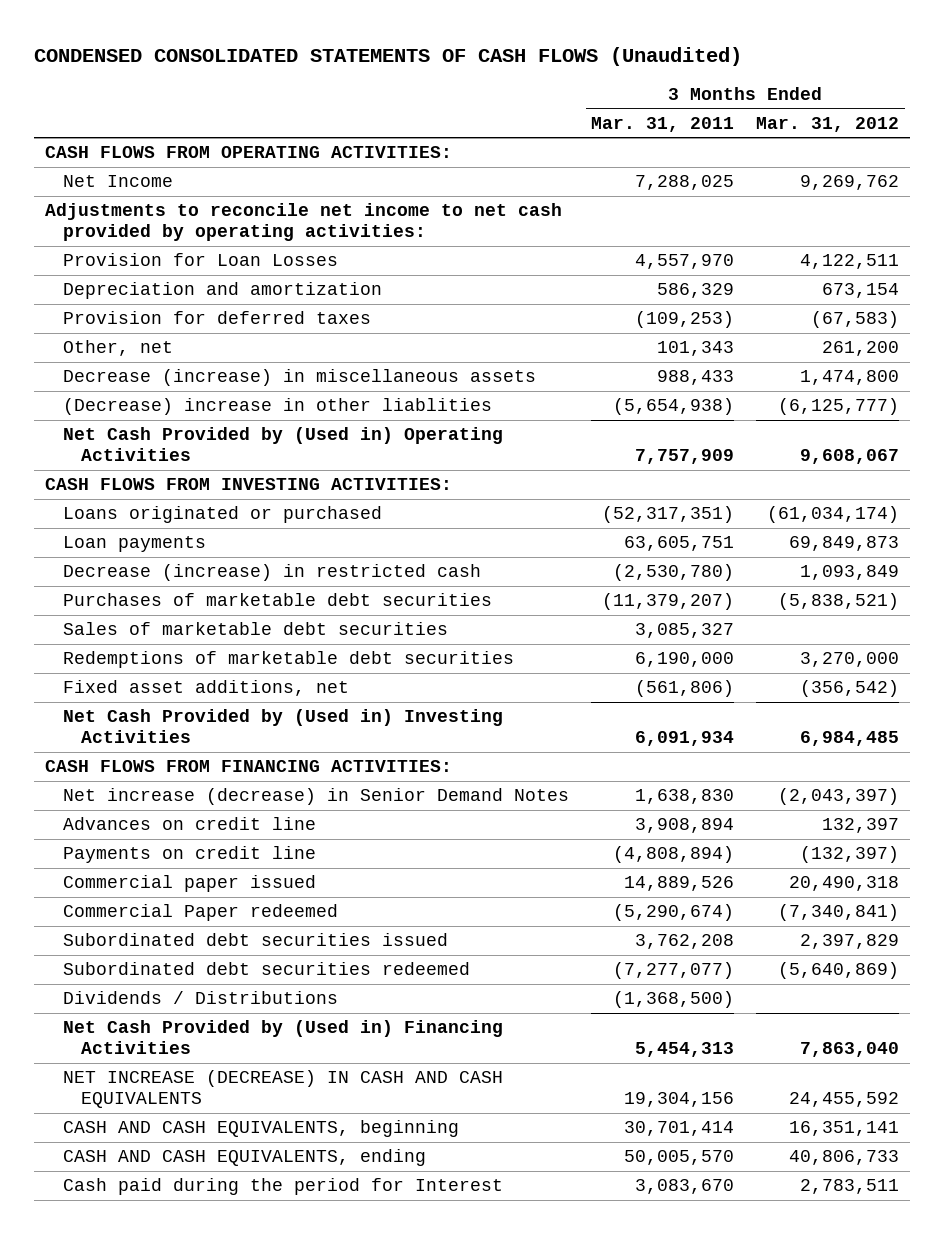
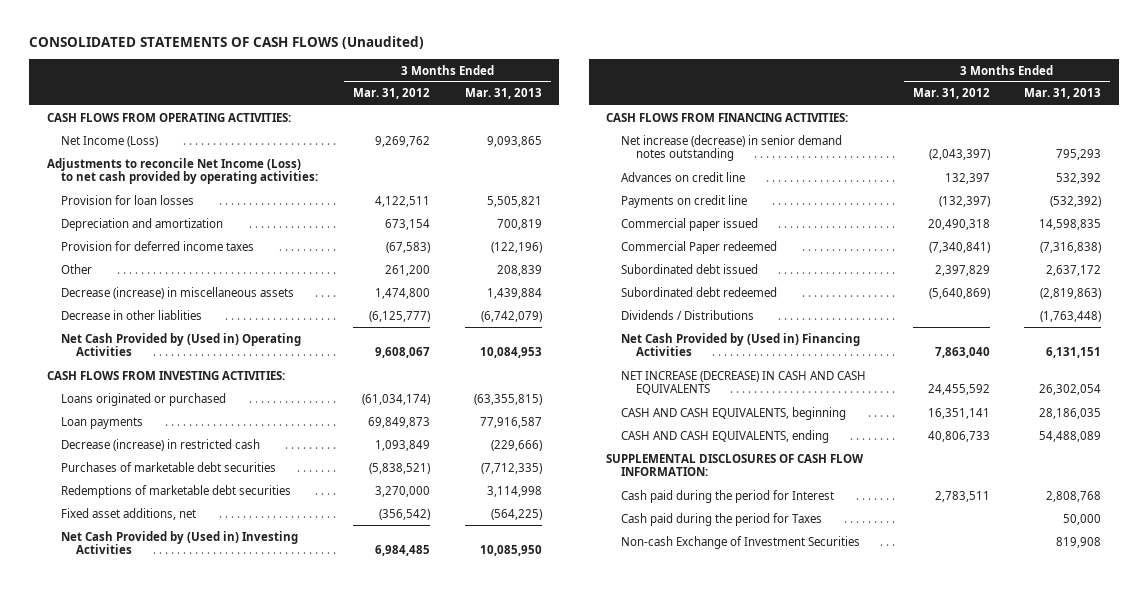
- CONDENSED CONSOLIDATED STATEMENTS OF CASH FLOWS (Unaudited)
+ CONSOLIDATED STATEMENTS OF CASH FLOWS (Unaudited)
- | 3 Months Ended Mar. 31, 2011 | 3 Months Ended Mar. 31, 2012
+ | 3 Months Ended Mar. 31, 2012 | 3 Months Ended Mar. 31, 2013
- Net Income | 7,288,025 | 9,269,762
- Adjustments to reconcile net income to net cash provided by operating activities:
- Provision for Loan Losses | 4,557,970 | 4,122,511
+ Net Income (Loss) | 9,269,762 | 9,093,865
+ Adjustments to reconcile Net Income (Loss) to net cash provided by operating activities:
+ Provision for loan losses | 4,122,511 | 5,505,821
- Provision for deferred taxes | (109,253) | (67,583)
- Other, net | 101,343 | 261,200
+ Provision for deferred income taxes | (67,583) | (122,196)
+ Other | 261,200 | 208,839
- (Decrease) increase in other liablities | (5,654,938) | (6,125,777)
+ Decrease in other liablities | (6,125,777) | (6,742,079)
- Sales of marketable debt securities | 3,085,327 |
- Net increase (decrease) in Senior Demand Notes | 1,638,830 | (2,043,397)
+ Net increase (decrease) in senior demand notes outstanding | (2,043,397) | 795,293
- Subordinated debt securities issued | 3,762,208 | 2,397,829
- Subordinated debt securities redeemed | (7,277,077) | (5,640,869)
+ Subordinated debt issued | 2,397,829 | 2,637,172
+ Subordinated debt redeemed | (5,640,869) | (2,819,863)
+ SUPPLEMENTAL DISCLOSURES OF CASH FLOW INFORMATION:
+ Cash paid during the period for Taxes | | 50,000
+ Non-cash Exchange of Investment Securities | | 819,908

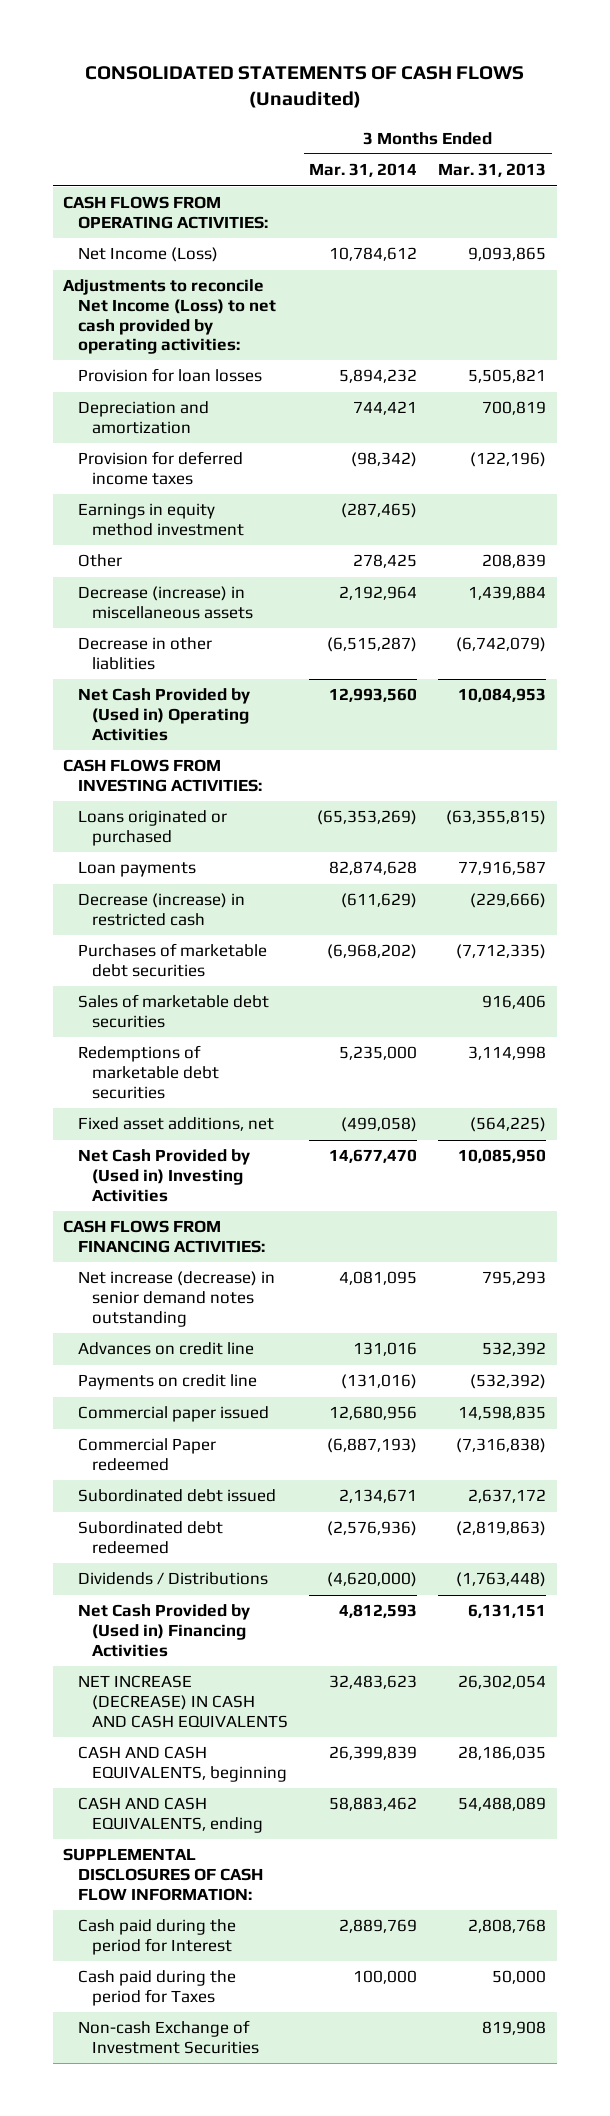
- | 3 Months Ended Mar. 31, 2012 | 3 Months Ended Mar. 31, 2013
+ | 3 Months Ended Mar. 31, 2014 | 3 Months Ended Mar. 31, 2013
+ Earnings in equity method investment | (287,465) |
+ Sales of marketable debt securities | | 916,406

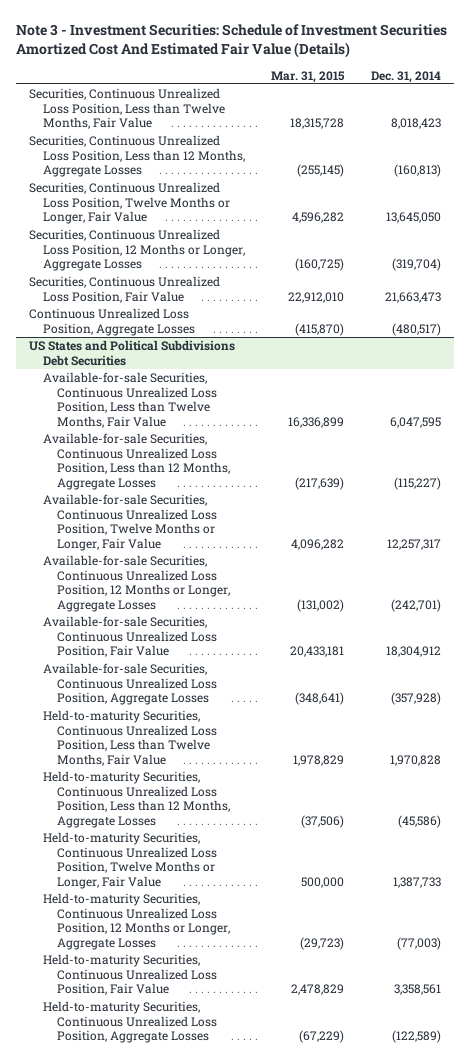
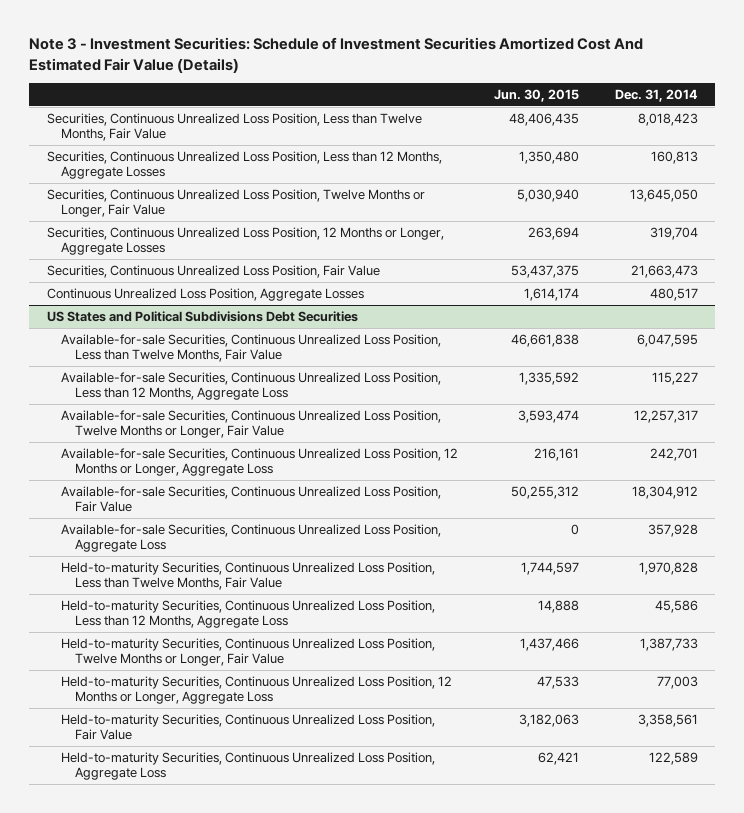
- | Mar. 31, 2015 | Dec. 31, 2014
+ | Jun. 30, 2015 | Dec. 31, 2014
- Securities, Continuous Unrealized Loss Position, Less than 12 Months, Aggregate Losses | (255,145) | (160,813)
+ Securities, Continuous Unrealized Loss Position, Less than 12 Months, Aggregate Losses | 1,350,480 | 160,813
- Securities, Continuous Unrealized Loss Position, 12 Months or Longer, Aggregate Losses | (160,725) | (319,704)
+ Securities, Continuous Unrealized Loss Position, 12 Months or Longer, Aggregate Losses | 263,694 | 319,704
- Continuous Unrealized Loss Position, Aggregate Losses | (415,870) | (480,517)
+ Continuous Unrealized Loss Position, Aggregate Losses | 1,614,174 | 480,517
@ US States and Political Subdivisions Debt Securities
- Available-for-sale Securities, Continuous Unrealized Loss Position, Less than 12 Months, Aggregate Losses | (217,639) | (115,227)
+ Available-for-sale Securities, Continuous Unrealized Loss Position, Less than 12 Months, Aggregate Loss | 1,335,592 | 115,227
- Available-for-sale Securities, Continuous Unrealized Loss Position, 12 Months or Longer, Aggregate Losses | (131,002) | (242,701)
+ Available-for-sale Securities, Continuous Unrealized Loss Position, 12 Months or Longer, Aggregate Loss | 216,161 | 242,701
- Available-for-sale Securities, Continuous Unrealized Loss Position, Aggregate Losses | (348,641) | (357,928)
+ Available-for-sale Securities, Continuous Unrealized Loss Position, Aggregate Loss | 0 | 357,928
- Held-to-maturity Securities, Continuous Unrealized Loss Position, Less than 12 Months, Aggregate Losses | (37,506) | (45,586)
+ Held-to-maturity Securities, Continuous Unrealized Loss Position, Less than 12 Months, Aggregate Loss | 14,888 | 45,586
- Held-to-maturity Securities, Continuous Unrealized Loss Position, 12 Months or Longer, Aggregate Losses | (29,723) | (77,003)
+ Held-to-maturity Securities, Continuous Unrealized Loss Position, 12 Months or Longer, Aggregate Loss | 47,533 | 77,003
- Held-to-maturity Securities, Continuous Unrealized Loss Position, Aggregate Losses | (67,229) | (122,589)
+ Held-to-maturity Securities, Continuous Unrealized Loss Position, Aggregate Loss | 62,421 | 122,589

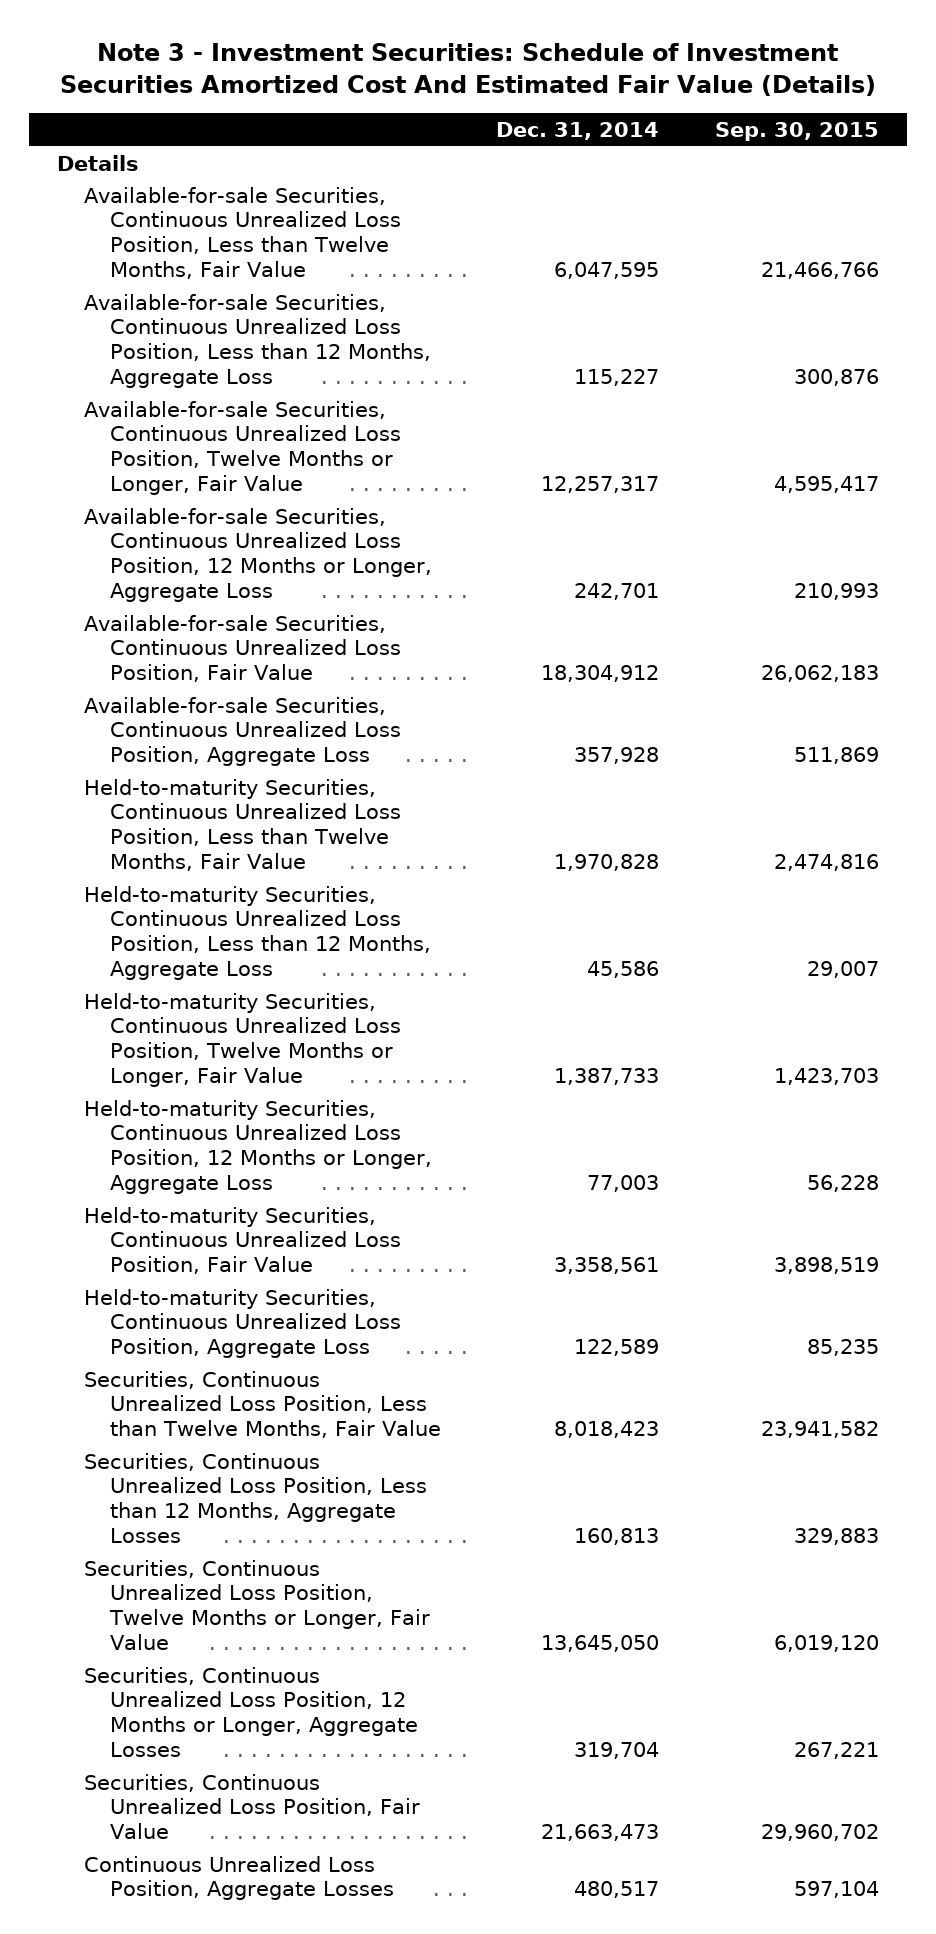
- | Jun. 30, 2015 | Dec. 31, 2014
+ | Dec. 31, 2014 | Sep. 30, 2015
- US States and Political Subdivisions Debt Securities
+ Details
moved down: Securities, Continuous Unrealized Loss Position, Less than Twelve Months, Fair Value | 8,018,423 | 23,941,582
moved down: Securities, Continuous Unrealized Loss Position, Less than 12 Months, Aggregate Losses | 160,813 | 329,883
moved down: Securities, Continuous Unrealized Loss Position, Twelve Months or Longer, Fair Value | 13,645,050 | 6,019,120
moved down: Securities, Continuous Unrealized Loss Position, 12 Months or Longer, Aggregate Losses | 319,704 | 267,221
moved down: Securities, Continuous Unrealized Loss Position, Fair Value | 21,663,473 | 29,960,702
moved down: Continuous Unrealized Loss Position, Aggregate Losses | 480,517 | 597,104

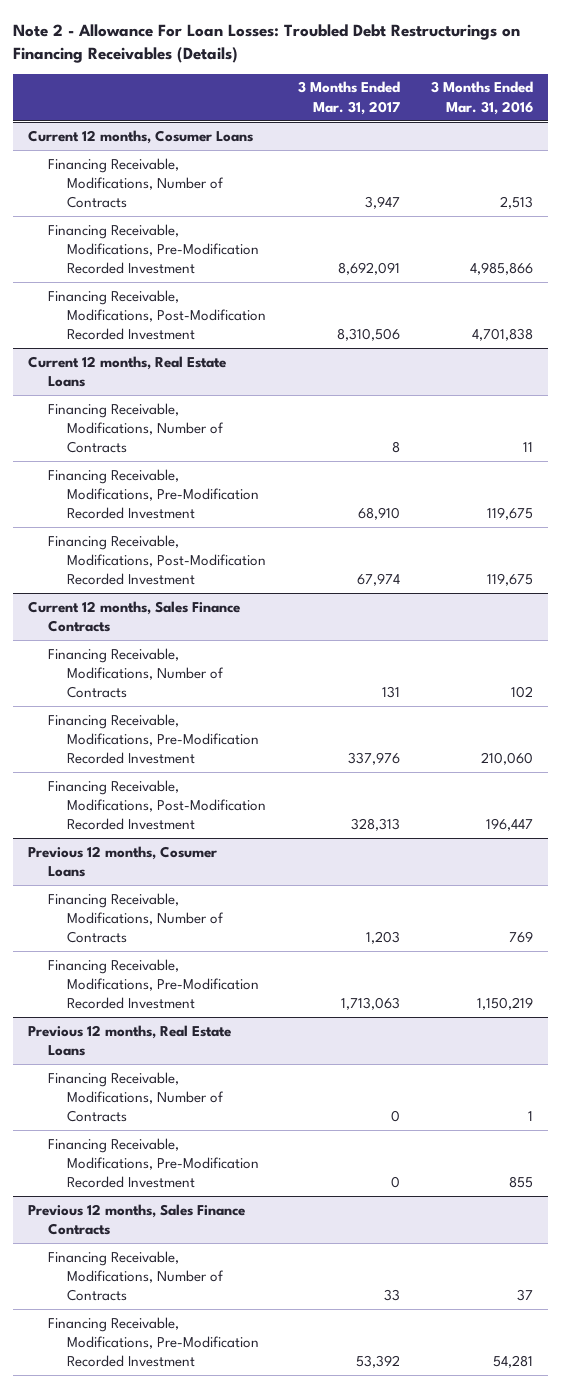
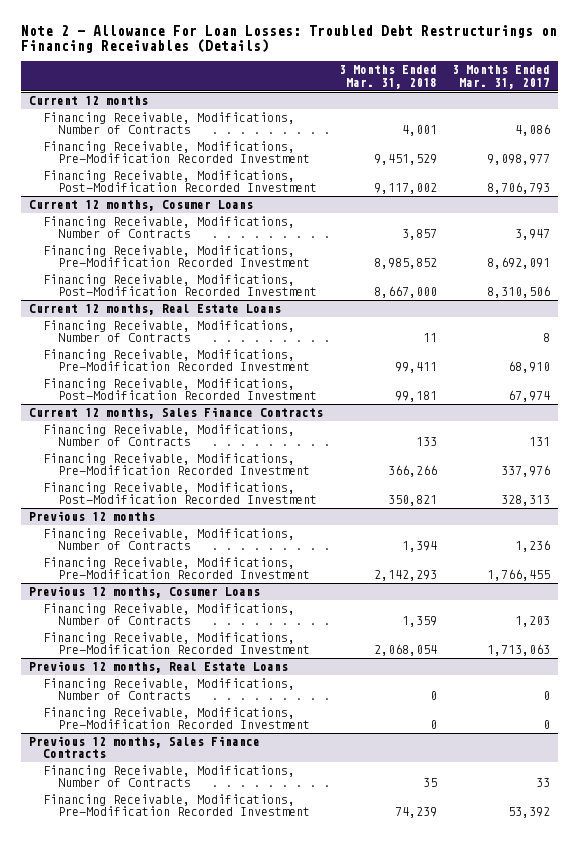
- | 3 Months Ended Mar. 31, 2017 | 3 Months Ended Mar. 31, 2016
+ | 3 Months Ended Mar. 31, 2018 | 3 Months Ended Mar. 31, 2017
+ Current 12 months
+ Financing Receivable, Modifications, Number of Contracts | 4,001 | 4,086
+ Financing Receivable, Modifications, Pre-Modification Recorded Investment | 9,451,529 | 9,098,977
+ Financing Receivable, Modifications, Post-Modification Recorded Investment | 9,117,002 | 8,706,793
+ Previous 12 months
+ Financing Receivable, Modifications, Number of Contracts | 1,394 | 1,236
+ Financing Receivable, Modifications, Pre-Modification Recorded Investment | 2,142,293 | 1,766,455

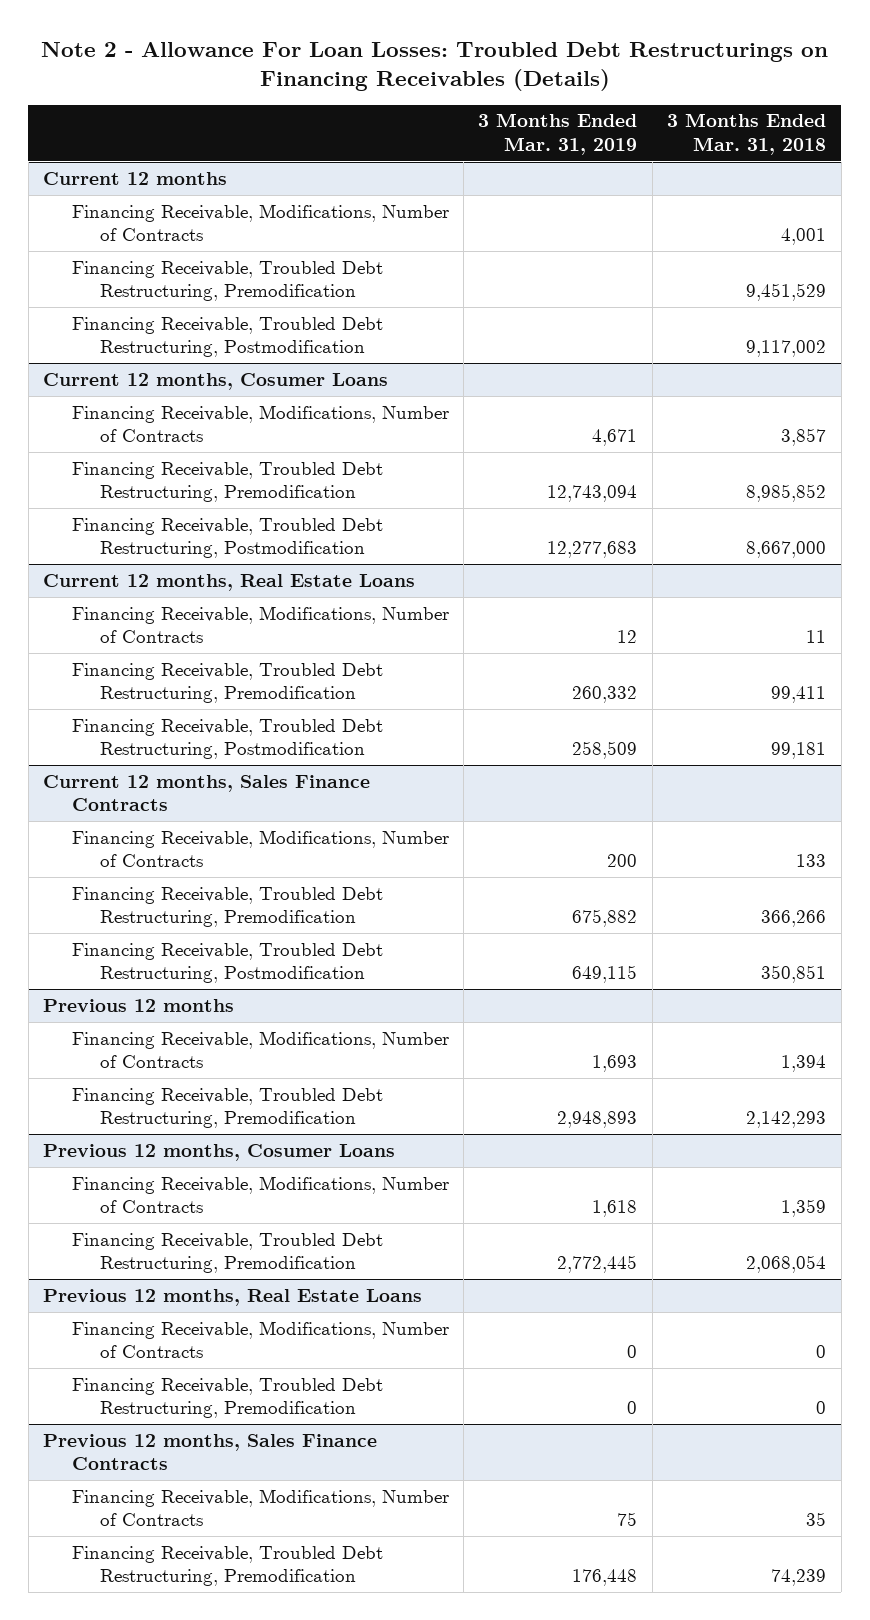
- | 3 Months Ended Mar. 31, 2018 | 3 Months Ended Mar. 31, 2017
+ | 3 Months Ended Mar. 31, 2019 | 3 Months Ended Mar. 31, 2018
@ Current 12 months
- Financing Receivable, Modifications, Pre-Modification Recorded Investment | 9,451,529 | 9,098,977
- Financing Receivable, Modifications, Post-Modification Recorded Investment | 9,117,002 | 8,706,793
+ Financing Receivable, Troubled Debt Restructuring, Premodification | | 9,451,529
+ Financing Receivable, Troubled Debt Restructuring, Postmodification | | 9,117,002
@ Current 12 months, Cosumer Loans
- Financing Receivable, Modifications, Pre-Modification Recorded Investment | 8,985,852 | 8,692,091
- Financing Receivable, Modifications, Post-Modification Recorded Investment | 8,667,000 | 8,310,506
+ Financing Receivable, Troubled Debt Restructuring, Premodification | 12,743,094 | 8,985,852
+ Financing Receivable, Troubled Debt Restructuring, Postmodification | 12,277,683 | 8,667,000
@ Current 12 months, Real Estate Loans
- Financing Receivable, Modifications, Pre-Modification Recorded Investment | 99,411 | 68,910
- Financing Receivable, Modifications, Post-Modification Recorded Investment | 99,181 | 67,974
+ Financing Receivable, Troubled Debt Restructuring, Premodification | 260,332 | 99,411
+ Financing Receivable, Troubled Debt Restructuring, Postmodification | 258,509 | 99,181
@ Current 12 months, Sales Finance Contracts
- Financing Receivable, Modifications, Pre-Modification Recorded Investment | 366,266 | 337,976
- Financing Receivable, Modifications, Post-Modification Recorded Investment | 350,821 | 328,313
+ Financing Receivable, Troubled Debt Restructuring, Premodification | 675,882 | 366,266
+ Financing Receivable, Troubled Debt Restructuring, Postmodification | 649,115 | 350,851
@ Previous 12 months
- Financing Receivable, Modifications, Pre-Modification Recorded Investment | 2,142,293 | 1,766,455
+ Financing Receivable, Troubled Debt Restructuring, Premodification | 2,948,893 | 2,142,293
@ Previous 12 months, Cosumer Loans
- Financing Receivable, Modifications, Pre-Modification Recorded Investment | 2,068,054 | 1,713,063
+ Financing Receivable, Troubled Debt Restructuring, Premodification | 2,772,445 | 2,068,054
@ Previous 12 months, Real Estate Loans
- Financing Receivable, Modifications, Pre-Modification Recorded Investment | 0 | 0
+ Financing Receivable, Troubled Debt Restructuring, Premodification | 0 | 0
@ Previous 12 months, Sales Finance Contracts
- Financing Receivable, Modifications, Pre-Modification Recorded Investment | 74,239 | 53,392
+ Financing Receivable, Troubled Debt Restructuring, Premodification | 176,448 | 74,239

